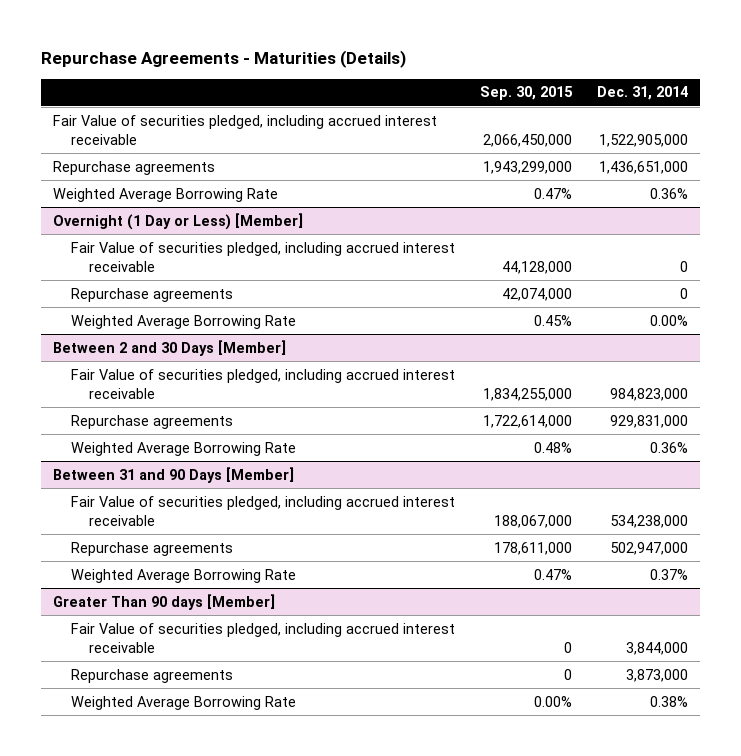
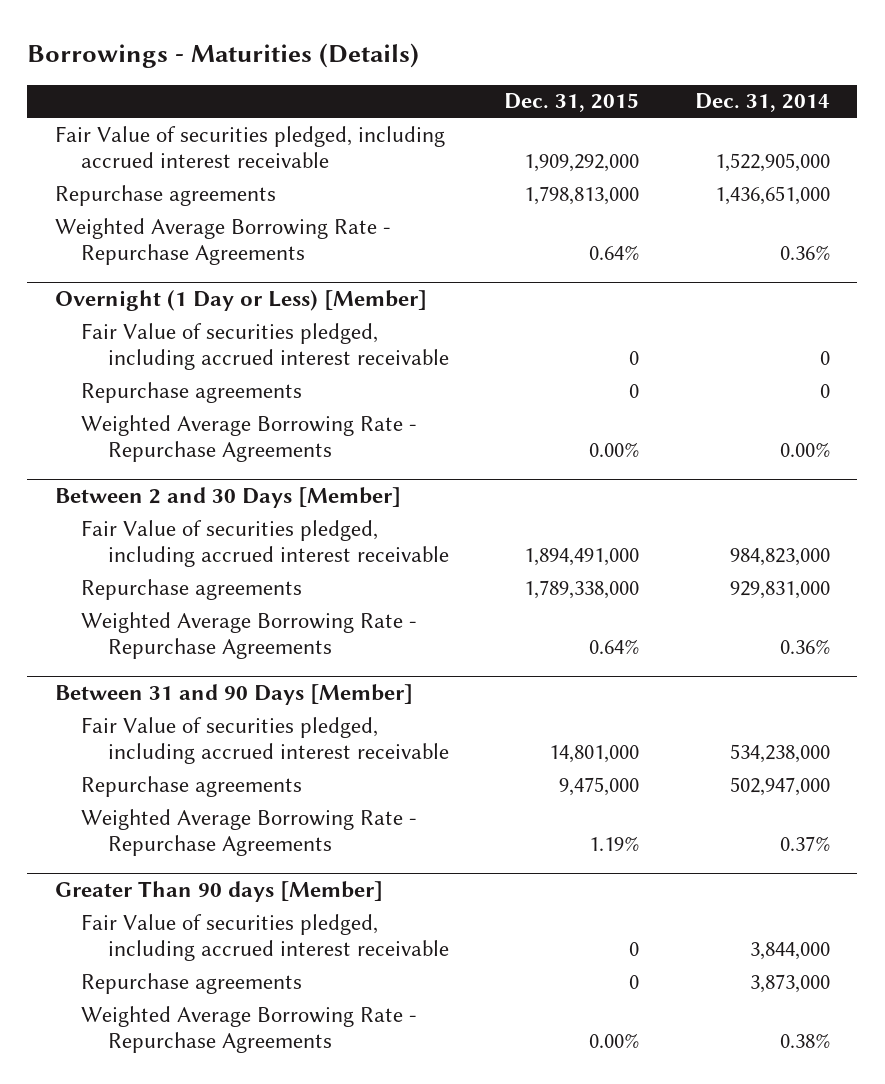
- Repurchase Agreements - Maturities (Details)
+ Borrowings - Maturities (Details)
- | Sep. 30, 2015 | Dec. 31, 2014
+ | Dec. 31, 2015 | Dec. 31, 2014
- Weighted Average Borrowing Rate | 0.47% | 0.36%
+ Weighted Average Borrowing Rate - Repurchase Agreements | 0.64% | 0.36%
@ Overnight (1 Day or Less) [Member]
- Weighted Average Borrowing Rate | 0.45% | 0.00%
+ Weighted Average Borrowing Rate - Repurchase Agreements | 0.00% | 0.00%
@ Between 2 and 30 Days [Member]
- Weighted Average Borrowing Rate | 0.48% | 0.36%
+ Weighted Average Borrowing Rate - Repurchase Agreements | 0.64% | 0.36%
@ Between 31 and 90 Days [Member]
- Weighted Average Borrowing Rate | 0.47% | 0.37%
+ Weighted Average Borrowing Rate - Repurchase Agreements | 1.19% | 0.37%
@ Greater Than 90 days [Member]
- Weighted Average Borrowing Rate | 0.00% | 0.38%
+ Weighted Average Borrowing Rate - Repurchase Agreements | 0.00% | 0.38%

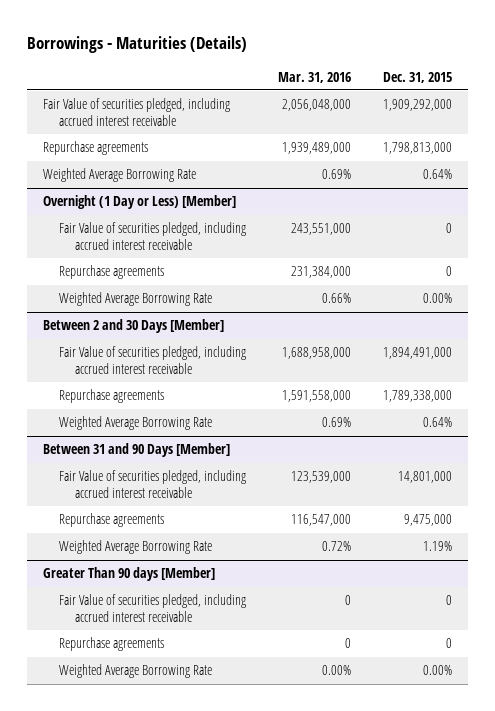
- | Dec. 31, 2015 | Dec. 31, 2014
+ | Mar. 31, 2016 | Dec. 31, 2015
- Weighted Average Borrowing Rate - Repurchase Agreements | 0.64% | 0.36%
+ Weighted Average Borrowing Rate | 0.69% | 0.64%
@ Overnight (1 Day or Less) [Member]
- Weighted Average Borrowing Rate - Repurchase Agreements | 0.00% | 0.00%
+ Weighted Average Borrowing Rate | 0.66% | 0.00%
@ Between 2 and 30 Days [Member]
- Weighted Average Borrowing Rate - Repurchase Agreements | 0.64% | 0.36%
+ Weighted Average Borrowing Rate | 0.69% | 0.64%
@ Between 31 and 90 Days [Member]
- Weighted Average Borrowing Rate - Repurchase Agreements | 1.19% | 0.37%
+ Weighted Average Borrowing Rate | 0.72% | 1.19%
@ Greater Than 90 days [Member]
- Weighted Average Borrowing Rate - Repurchase Agreements | 0.00% | 0.38%
+ Weighted Average Borrowing Rate | 0.00% | 0.00%

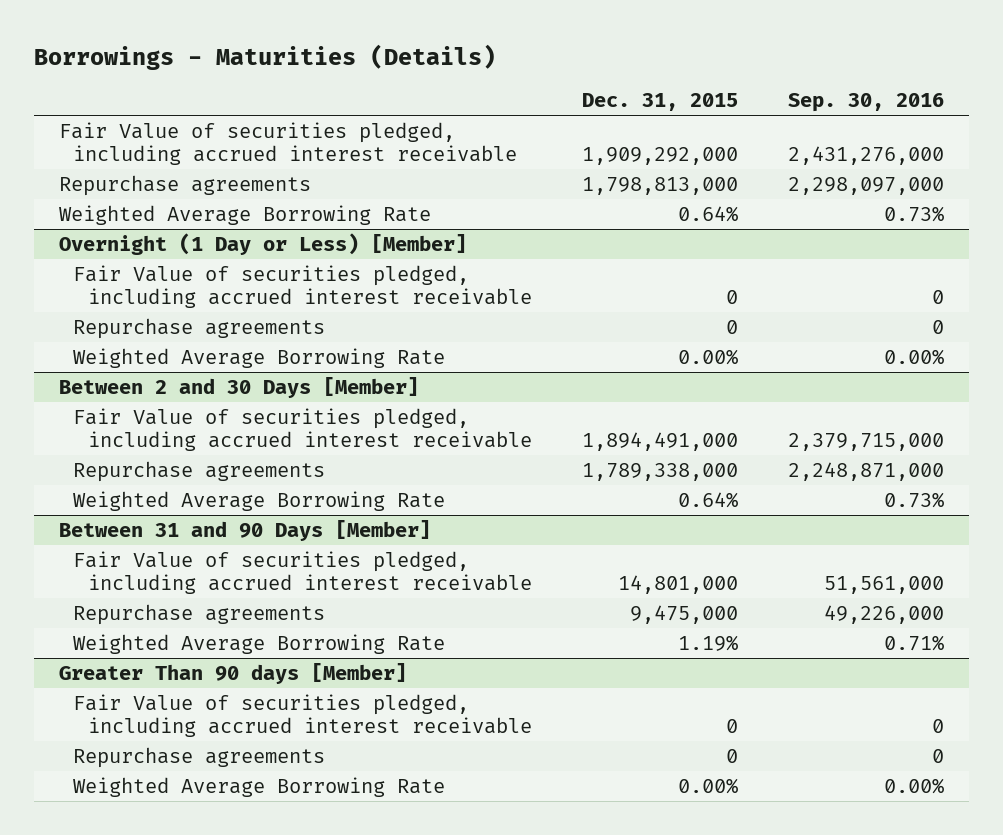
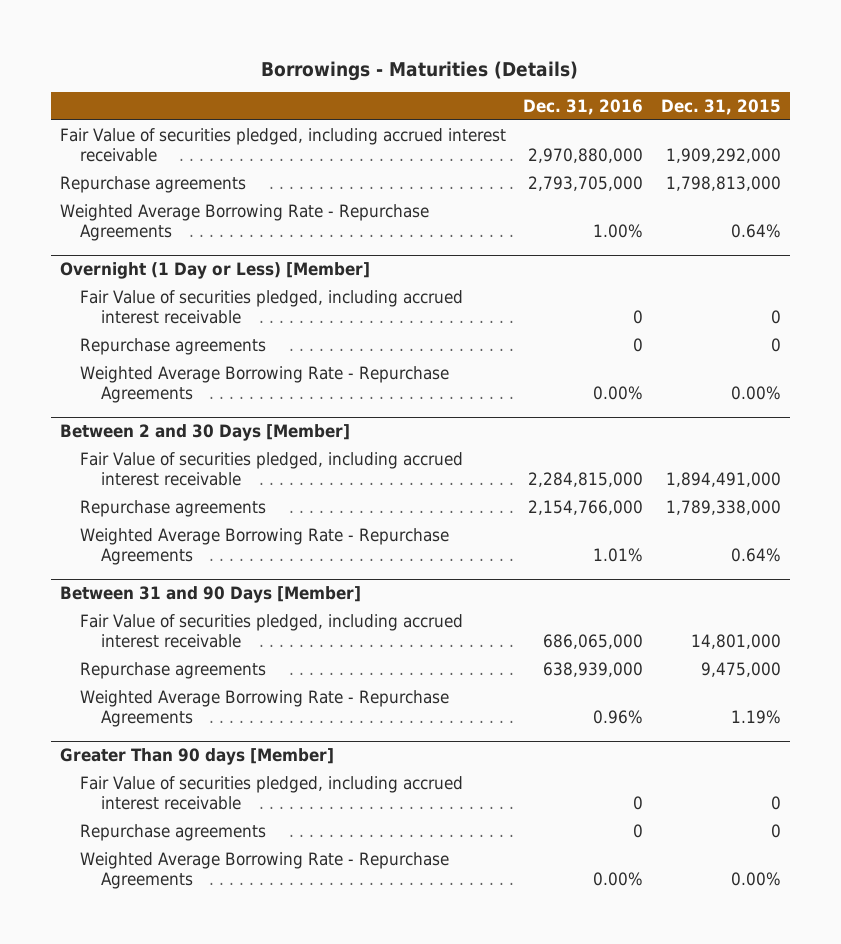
- | Dec. 31, 2015 | Sep. 30, 2016
+ | Dec. 31, 2016 | Dec. 31, 2015
- Weighted Average Borrowing Rate | 0.64% | 0.73%
+ Weighted Average Borrowing Rate - Repurchase Agreements | 1.00% | 0.64%
@ Overnight (1 Day or Less) [Member]
- Weighted Average Borrowing Rate | 0.00% | 0.00%
+ Weighted Average Borrowing Rate - Repurchase Agreements | 0.00% | 0.00%
@ Between 2 and 30 Days [Member]
- Weighted Average Borrowing Rate | 0.64% | 0.73%
+ Weighted Average Borrowing Rate - Repurchase Agreements | 1.01% | 0.64%
@ Between 31 and 90 Days [Member]
- Weighted Average Borrowing Rate | 1.19% | 0.71%
+ Weighted Average Borrowing Rate - Repurchase Agreements | 0.96% | 1.19%
@ Greater Than 90 days [Member]
- Weighted Average Borrowing Rate | 0.00% | 0.00%
+ Weighted Average Borrowing Rate - Repurchase Agreements | 0.00% | 0.00%

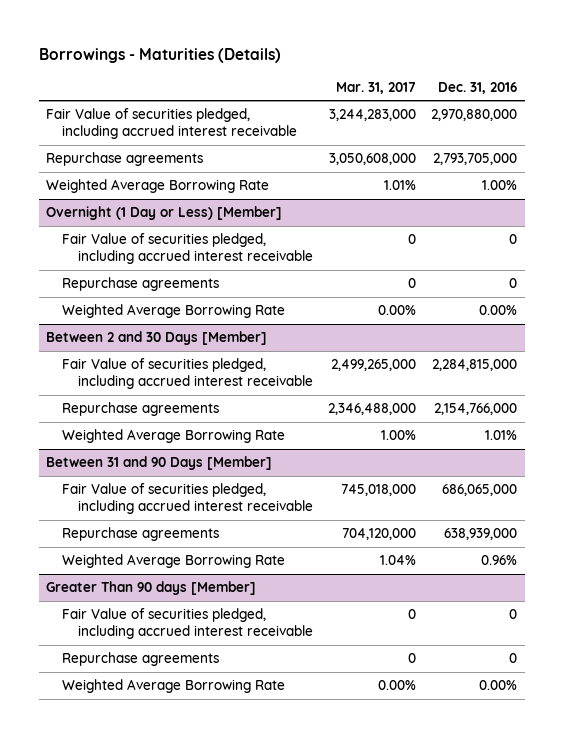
- | Dec. 31, 2016 | Dec. 31, 2015
+ | Mar. 31, 2017 | Dec. 31, 2016
- Weighted Average Borrowing Rate - Repurchase Agreements | 1.00% | 0.64%
+ Weighted Average Borrowing Rate | 1.01% | 1.00%
@ Overnight (1 Day or Less) [Member]
- Weighted Average Borrowing Rate - Repurchase Agreements | 0.00% | 0.00%
+ Weighted Average Borrowing Rate | 0.00% | 0.00%
@ Between 2 and 30 Days [Member]
- Weighted Average Borrowing Rate - Repurchase Agreements | 1.01% | 0.64%
+ Weighted Average Borrowing Rate | 1.00% | 1.01%
@ Between 31 and 90 Days [Member]
- Weighted Average Borrowing Rate - Repurchase Agreements | 0.96% | 1.19%
+ Weighted Average Borrowing Rate | 1.04% | 0.96%
@ Greater Than 90 days [Member]
- Weighted Average Borrowing Rate - Repurchase Agreements | 0.00% | 0.00%
+ Weighted Average Borrowing Rate | 0.00% | 0.00%

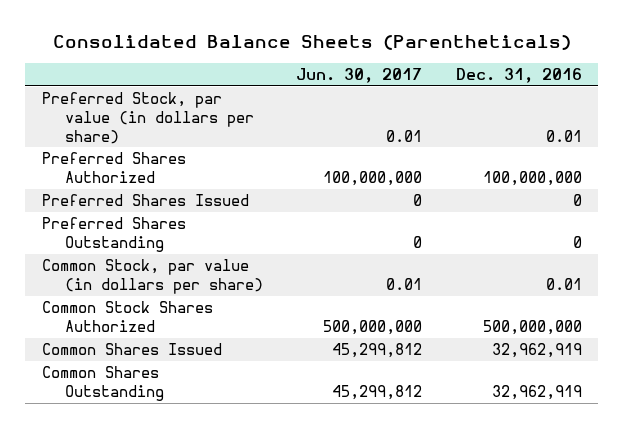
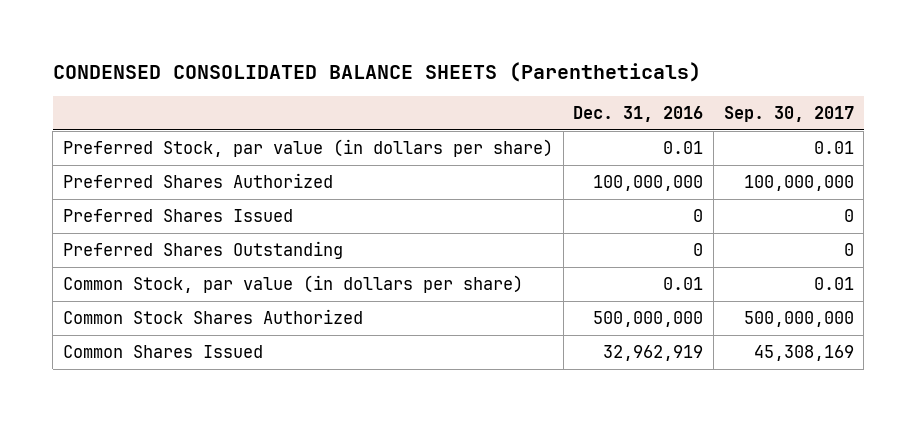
- Consolidated Balance Sheets (Parentheticals)
+ CONDENSED CONSOLIDATED BALANCE SHEETS (Parentheticals)
- | Jun. 30, 2017 | Dec. 31, 2016
+ | Dec. 31, 2016 | Sep. 30, 2017
- Common Shares Outstanding | 45,299,812 | 32,962,919

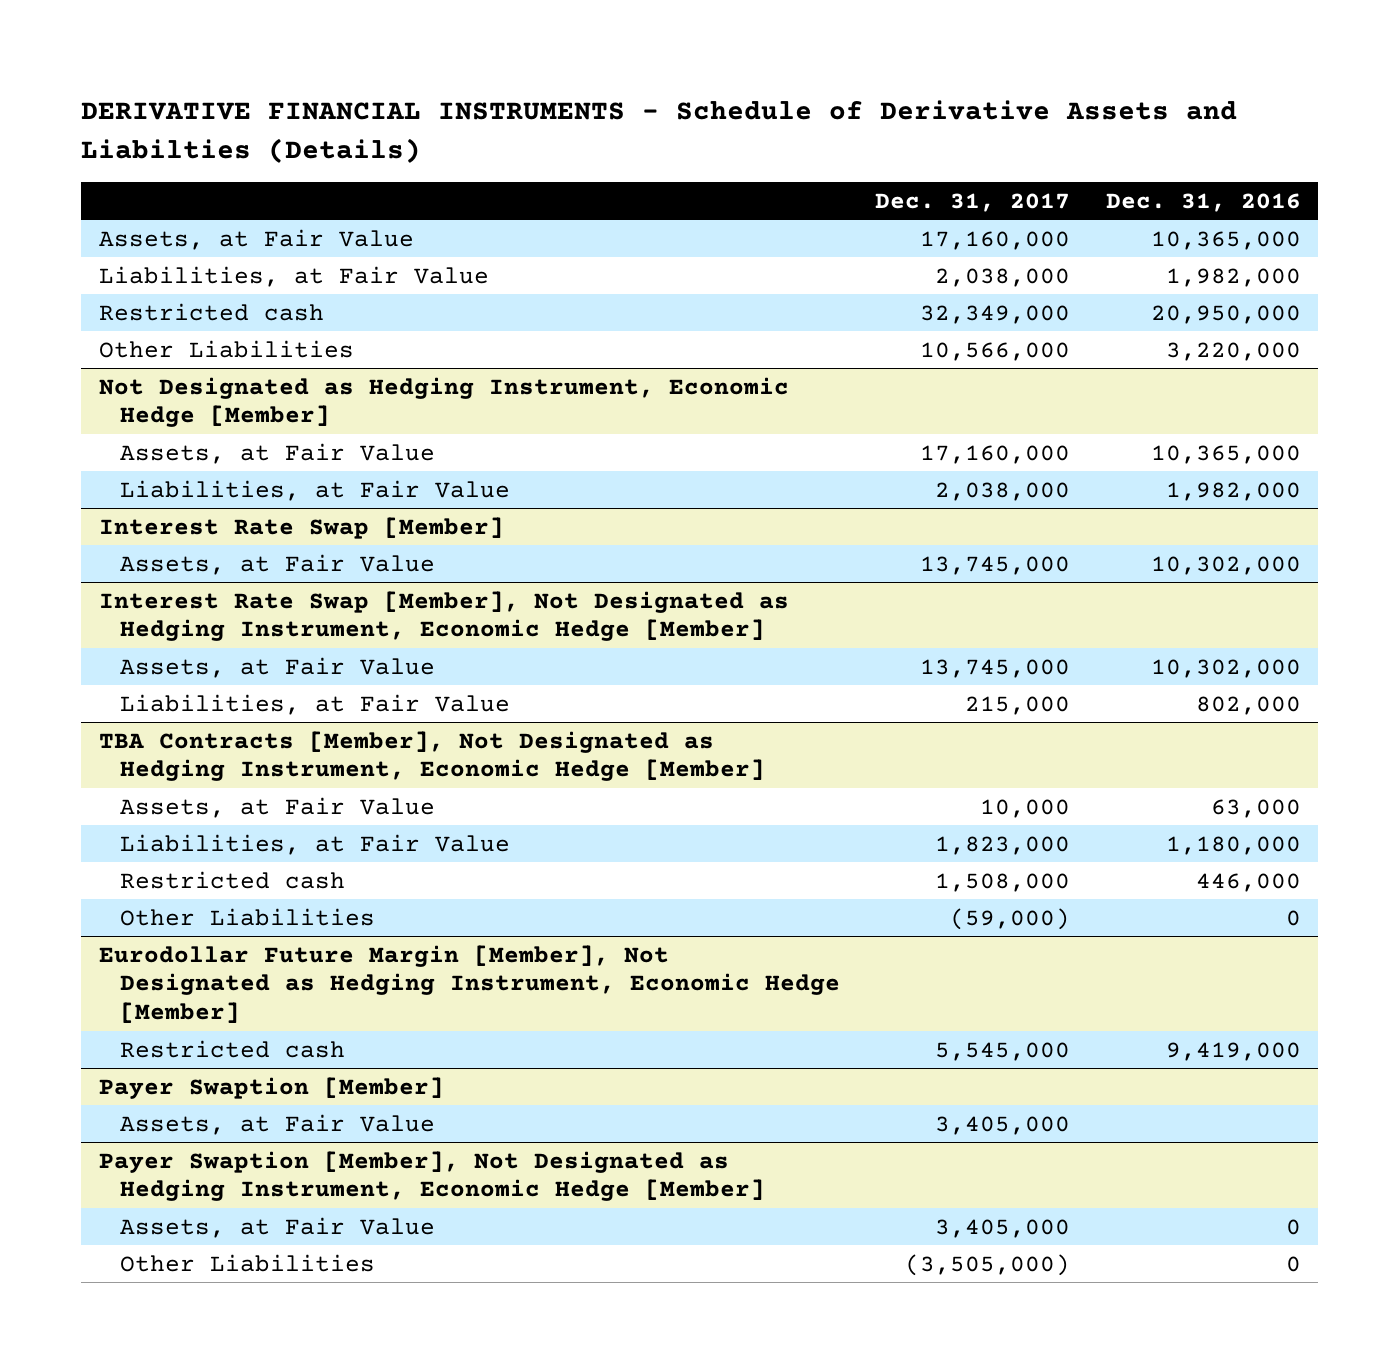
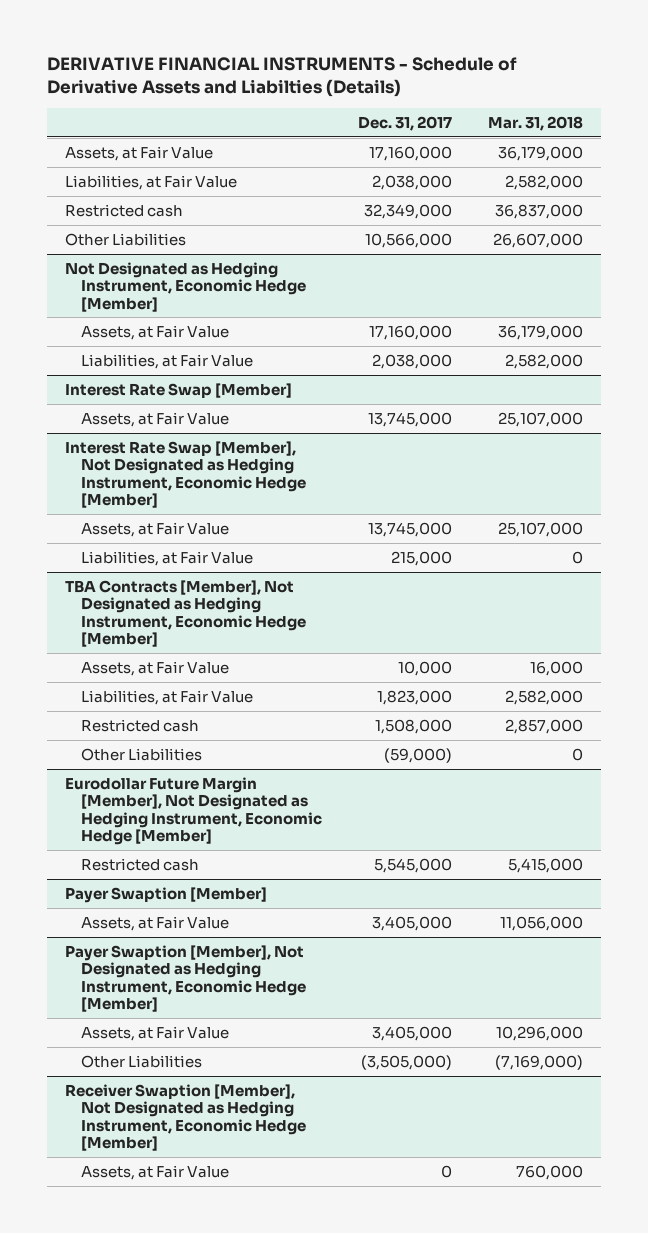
- | Dec. 31, 2017 | Dec. 31, 2016
+ | Dec. 31, 2017 | Mar. 31, 2018
+ Receiver Swaption [Member], Not Designated as Hedging Instrument, Economic Hedge [Member]
+ Assets, at Fair Value | 0 | 760,000

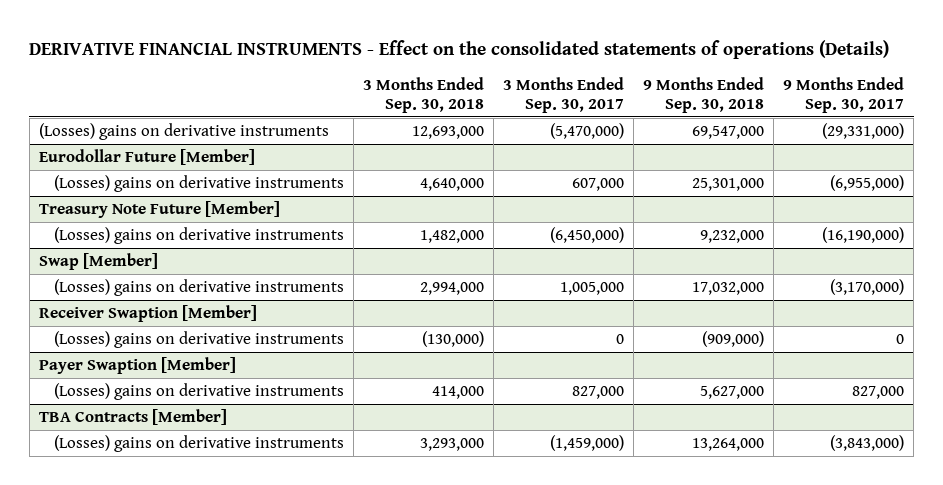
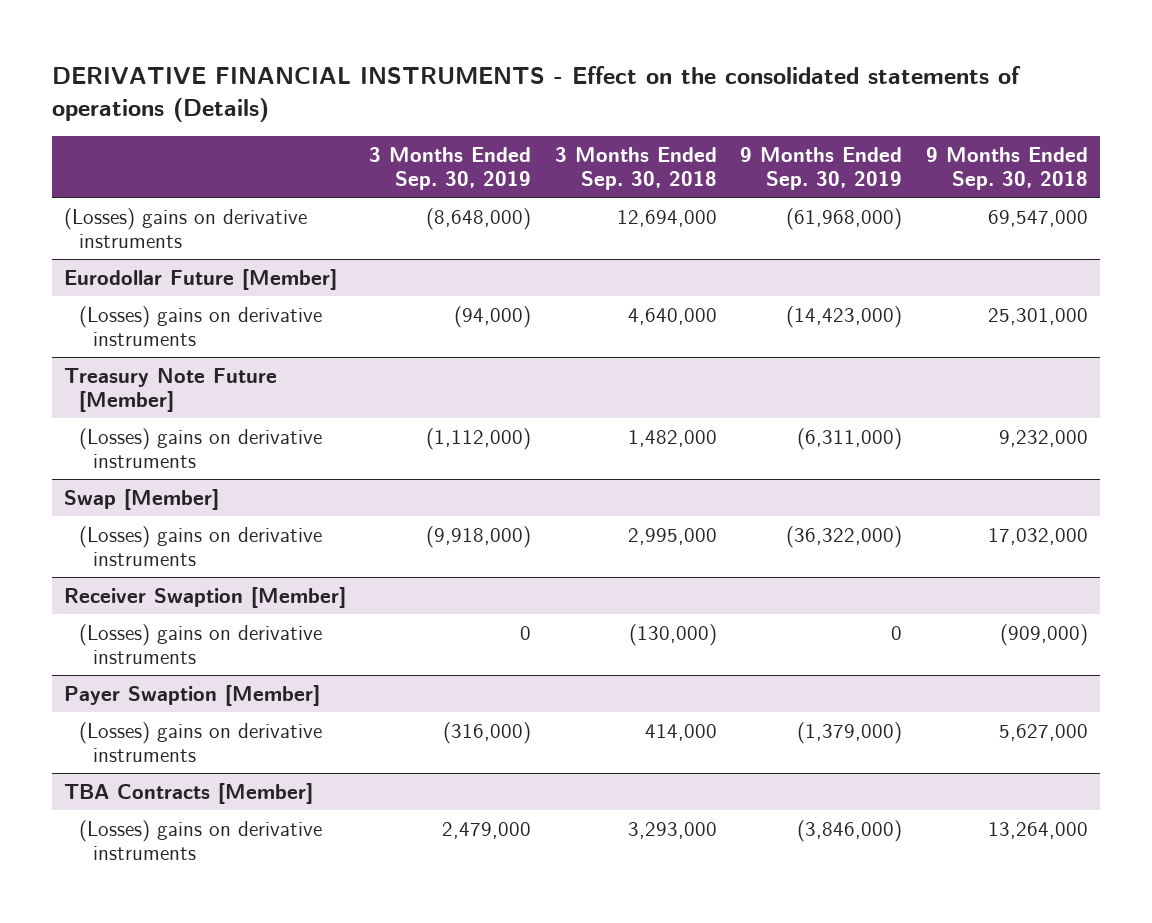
- | 3 Months Ended Sep. 30, 2018 | 3 Months Ended Sep. 30, 2017 | 9 Months Ended Sep. 30, 2018 | 9 Months Ended Sep. 30, 2017
+ | 3 Months Ended Sep. 30, 2019 | 3 Months Ended Sep. 30, 2018 | 9 Months Ended Sep. 30, 2019 | 9 Months Ended Sep. 30, 2018
- (Losses) gains on derivative instruments | 12,693,000 | (5,470,000) | 69,547,000 | (29,331,000)
+ (Losses) gains on derivative instruments | (8,648,000) | 12,694,000 | (61,968,000) | 69,547,000
@ Swap [Member]
- (Losses) gains on derivative instruments | 2,994,000 | 1,005,000 | 17,032,000 | (3,170,000)
+ (Losses) gains on derivative instruments | (9,918,000) | 2,995,000 | (36,322,000) | 17,032,000

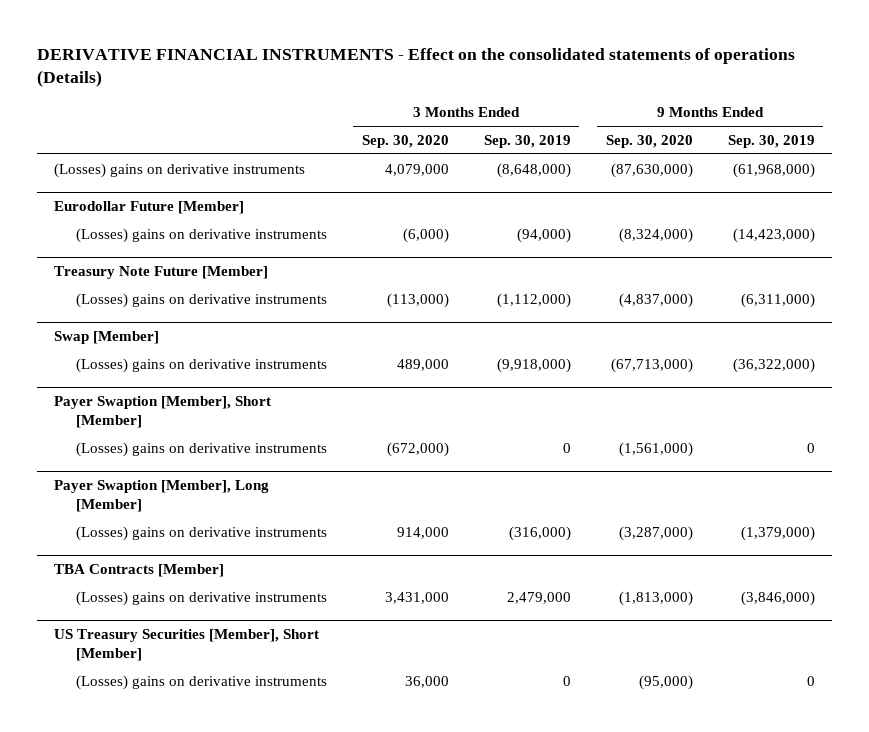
- | 3 Months Ended Sep. 30, 2019 | 3 Months Ended Sep. 30, 2018 | 9 Months Ended Sep. 30, 2019 | 9 Months Ended Sep. 30, 2018
+ | 3 Months Ended Sep. 30, 2020 | 3 Months Ended Sep. 30, 2019 | 9 Months Ended Sep. 30, 2020 | 9 Months Ended Sep. 30, 2019
- Receiver Swaption [Member]
+ Payer Swaption [Member], Short [Member]
- Payer Swaption [Member]
+ Payer Swaption [Member], Long [Member]
+ US Treasury Securities [Member], Short [Member]
+ (Losses) gains on derivative instruments | 36,000 | 0 | (95,000) | 0

